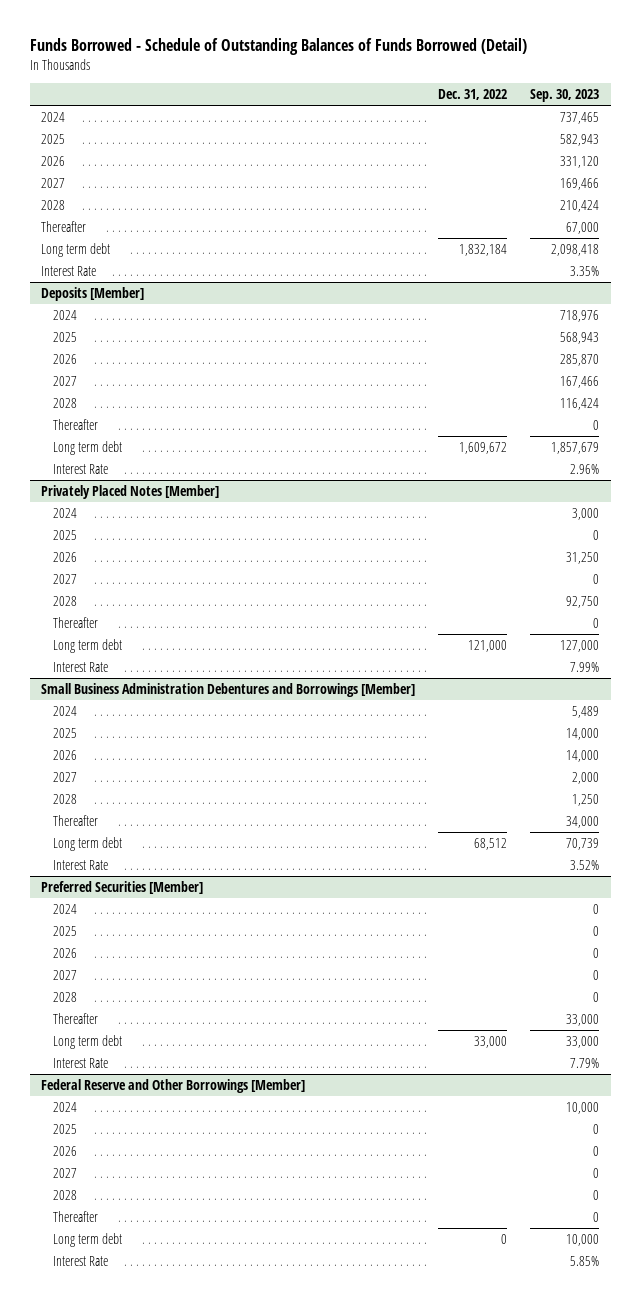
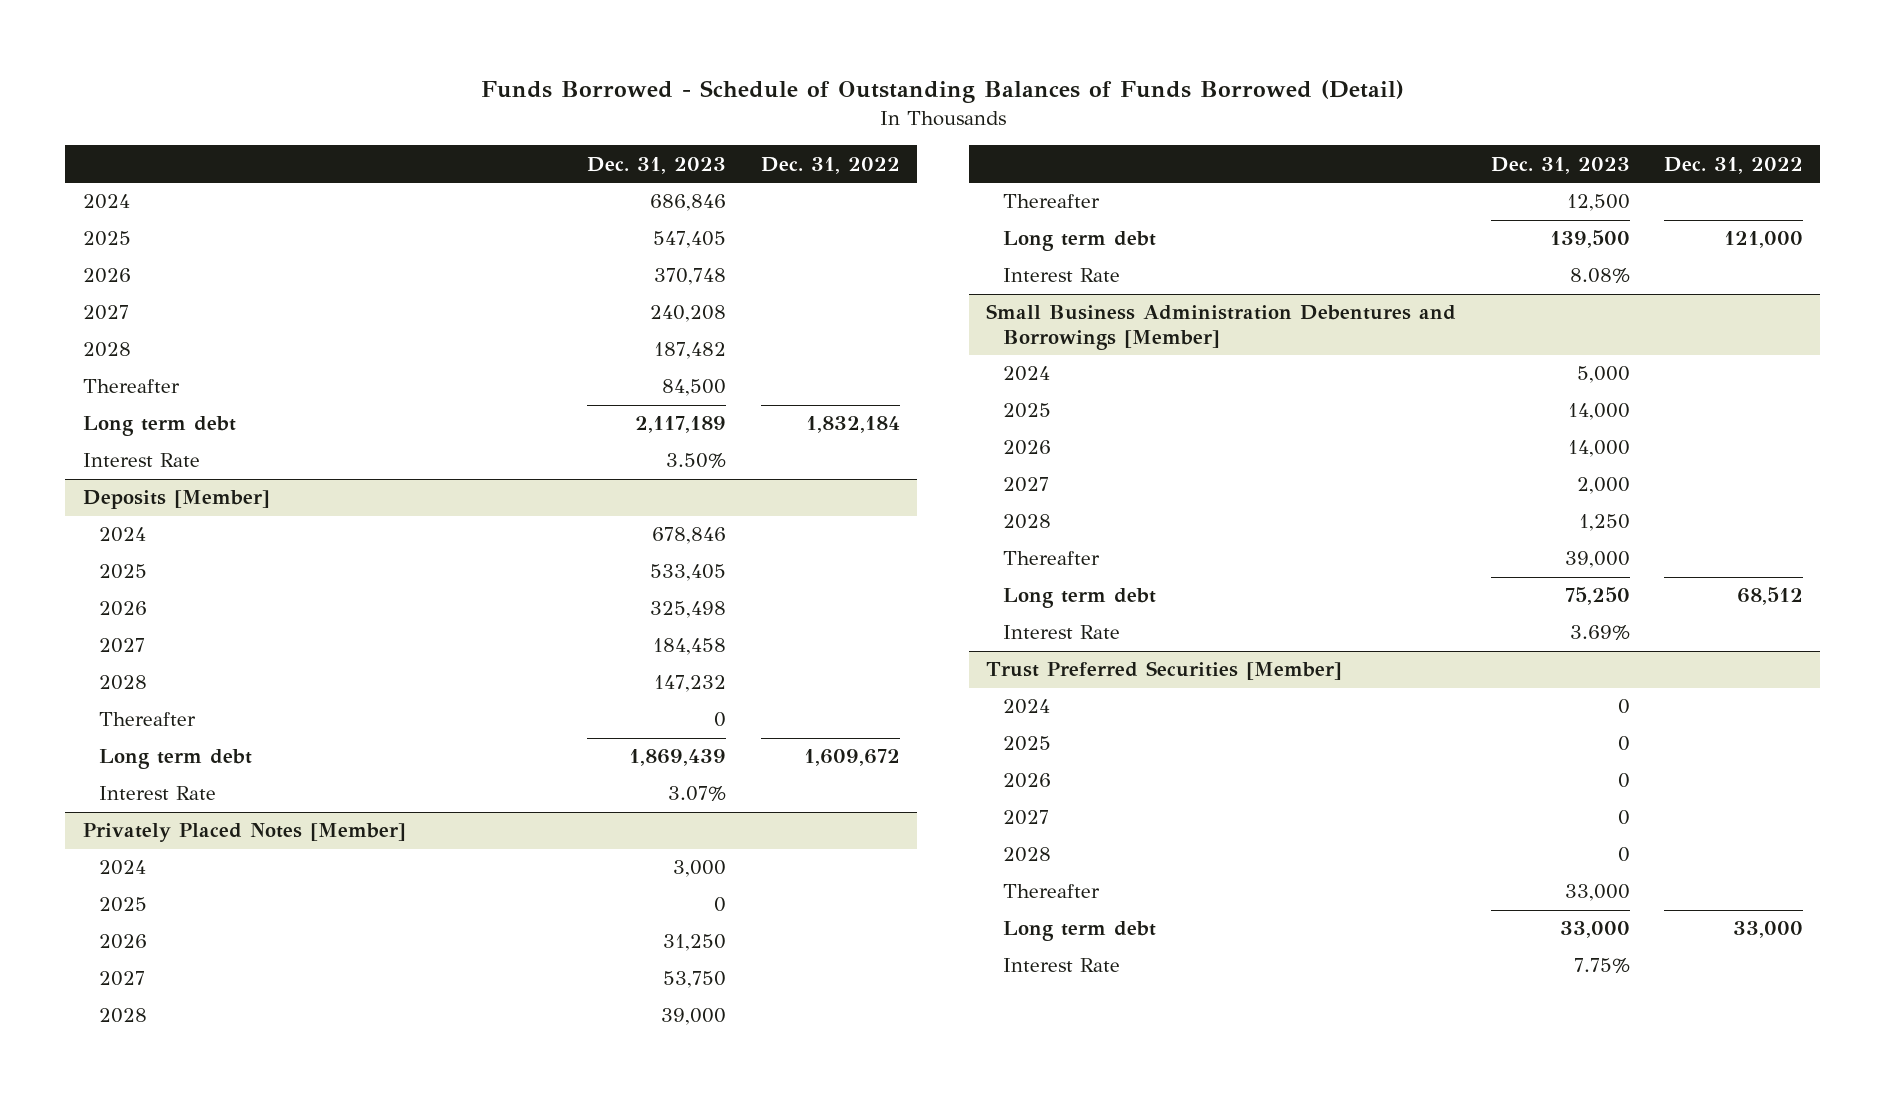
- | Dec. 31, 2022 | Sep. 30, 2023
+ | Dec. 31, 2023 | Dec. 31, 2022
- Preferred Securities [Member]
+ Trust Preferred Securities [Member]
- Federal Reserve and Other Borrowings [Member]
- 2024 | | 10,000
- 2025 | | 0
- 2026 | | 0
- 2027 | | 0
- 2028 | | 0
- Thereafter | | 0
- Long term debt | 0 | 10,000
- Interest Rate | | 5.85%

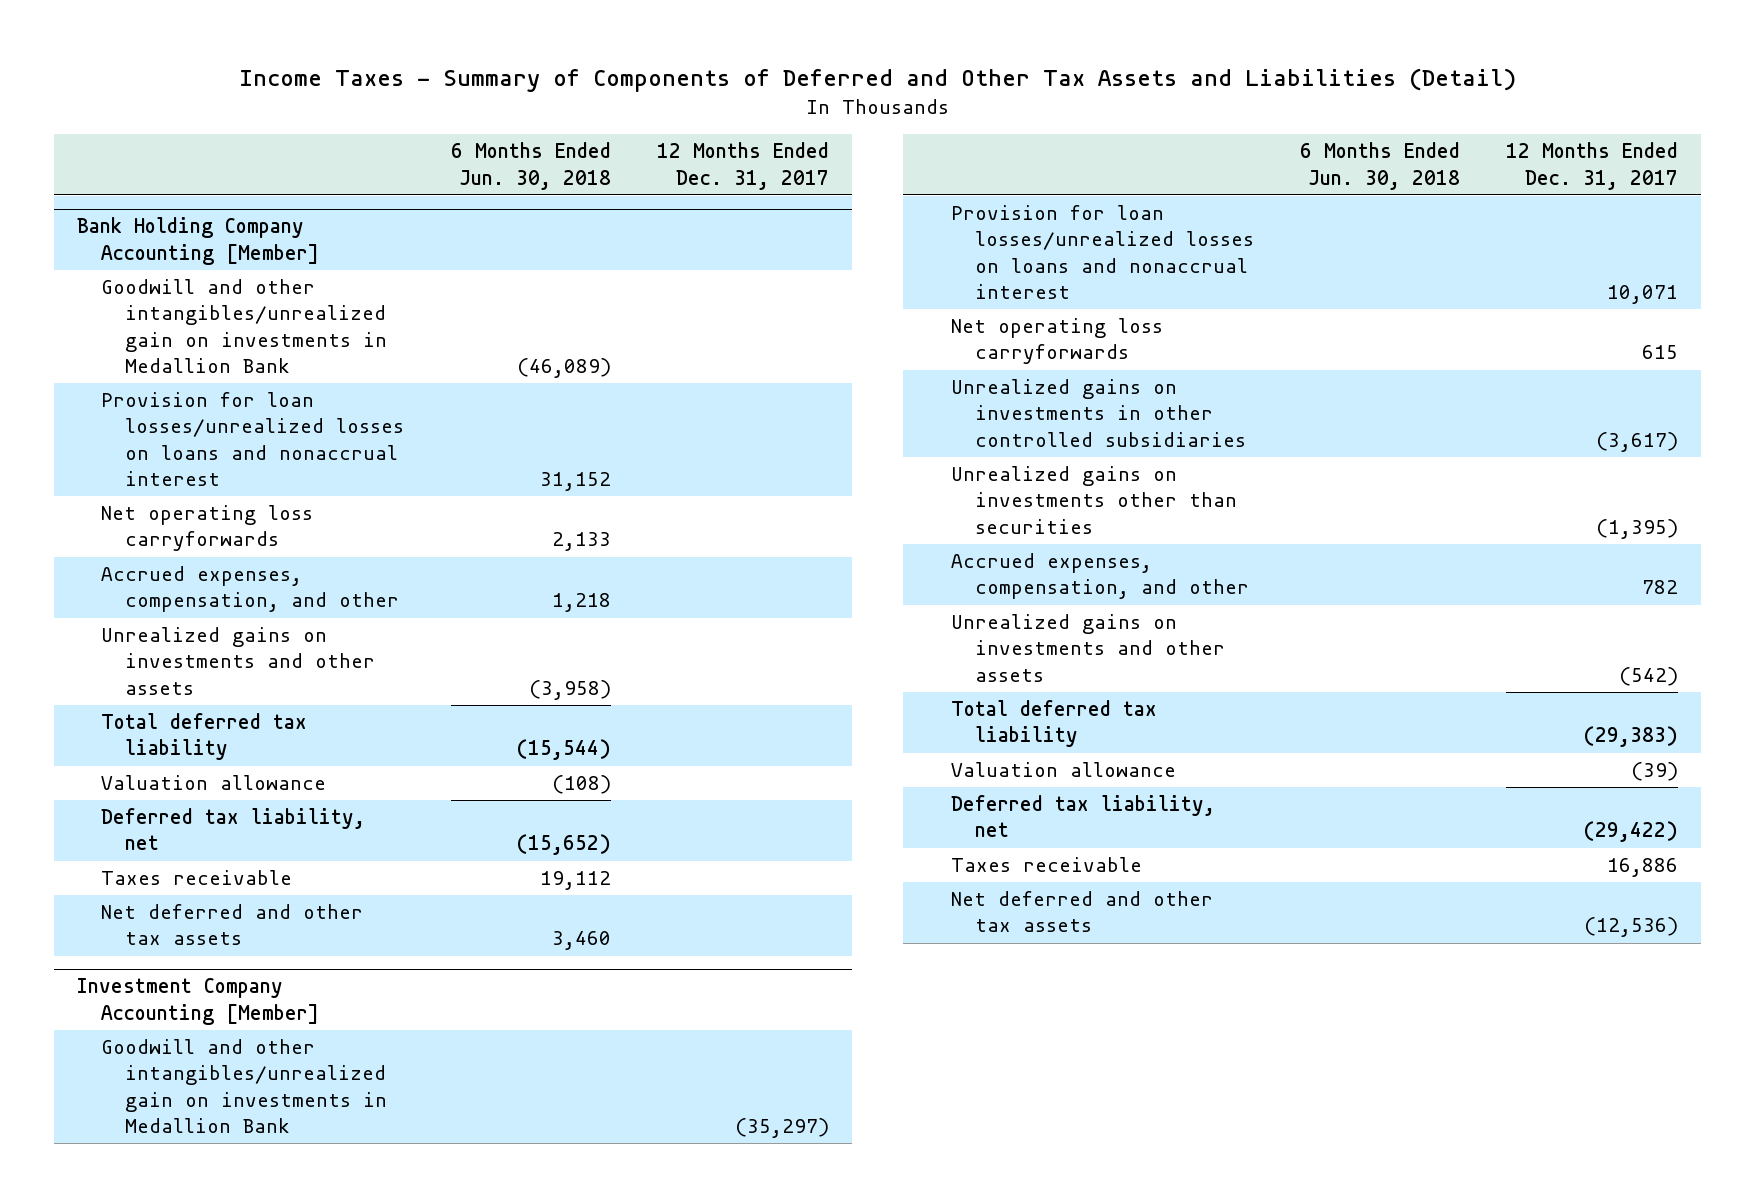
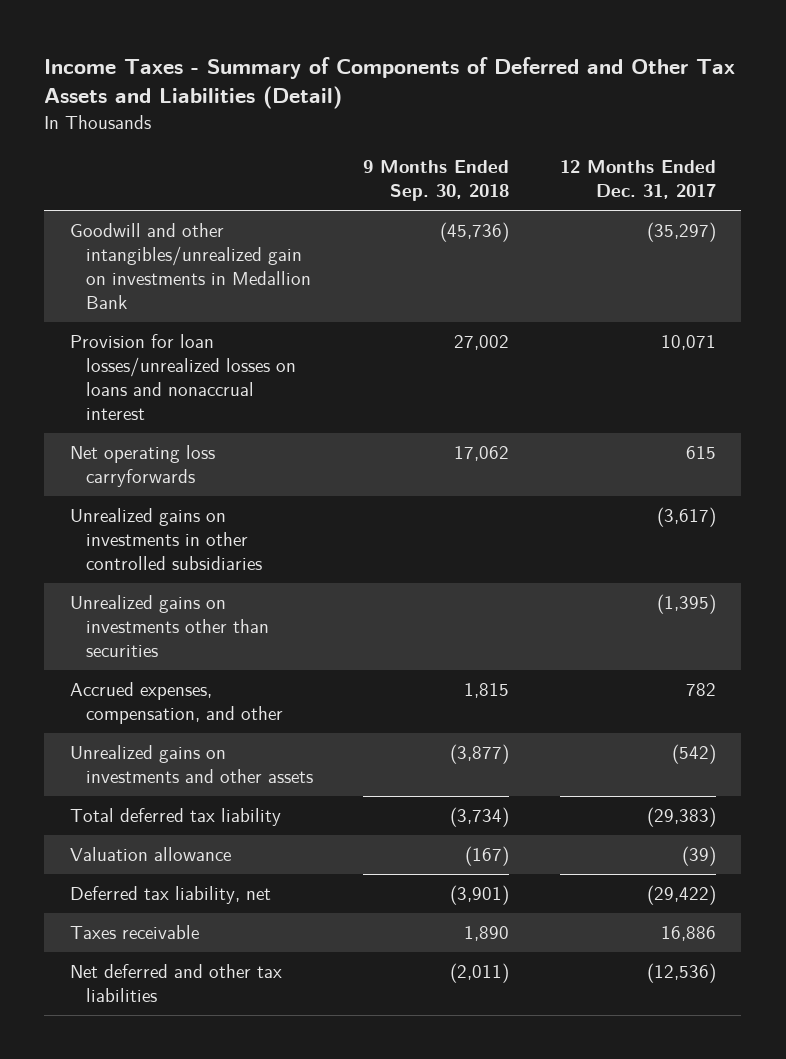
- | 6 Months Ended Jun. 30, 2018 | 12 Months Ended Dec. 31, 2017
+ | 9 Months Ended Sep. 30, 2018 | 12 Months Ended Dec. 31, 2017
- Bank Holding Company Accounting [Member]
- Goodwill and other intangibles/unrealized gain on investments in Medallion Bank | (46,089) |
- Provision for loan losses/unrealized losses on loans and nonaccrual interest | 31,152 |
- Net operating loss carryforwards | 2,133 |
- Accrued expenses, compensation, and other | 1,218 |
- Unrealized gains on investments and other assets | (3,958) |
- Total deferred tax liability | (15,544) |
- Valuation allowance | (108) |
- Deferred tax liability, net | (15,652) |
- Taxes receivable | 19,112 |
- Net deferred and other tax assets | 3,460 |
- Investment Company Accounting [Member]
- Net deferred and other tax assets | | (12,536)
+ Net deferred and other tax liabilities | (2,011) | (12,536)

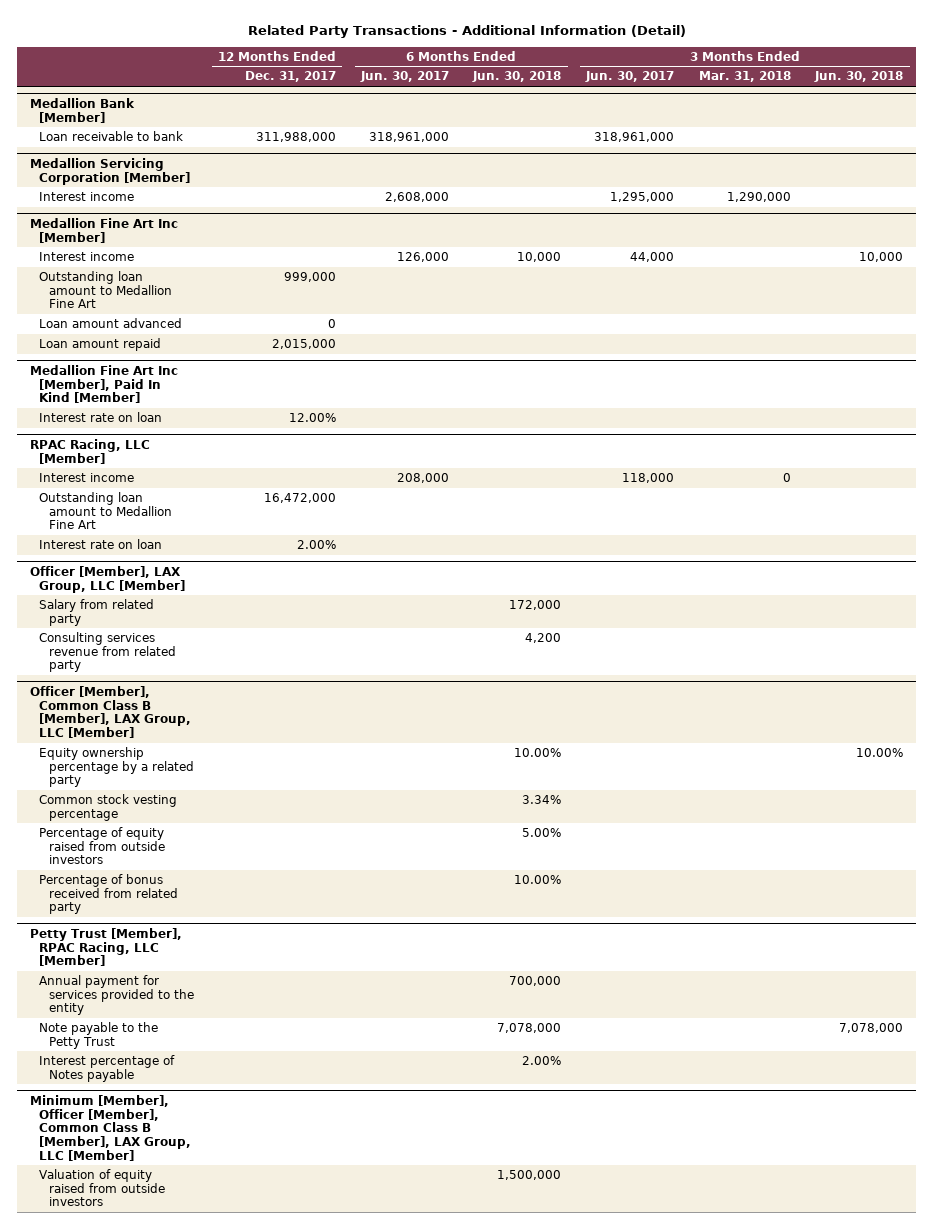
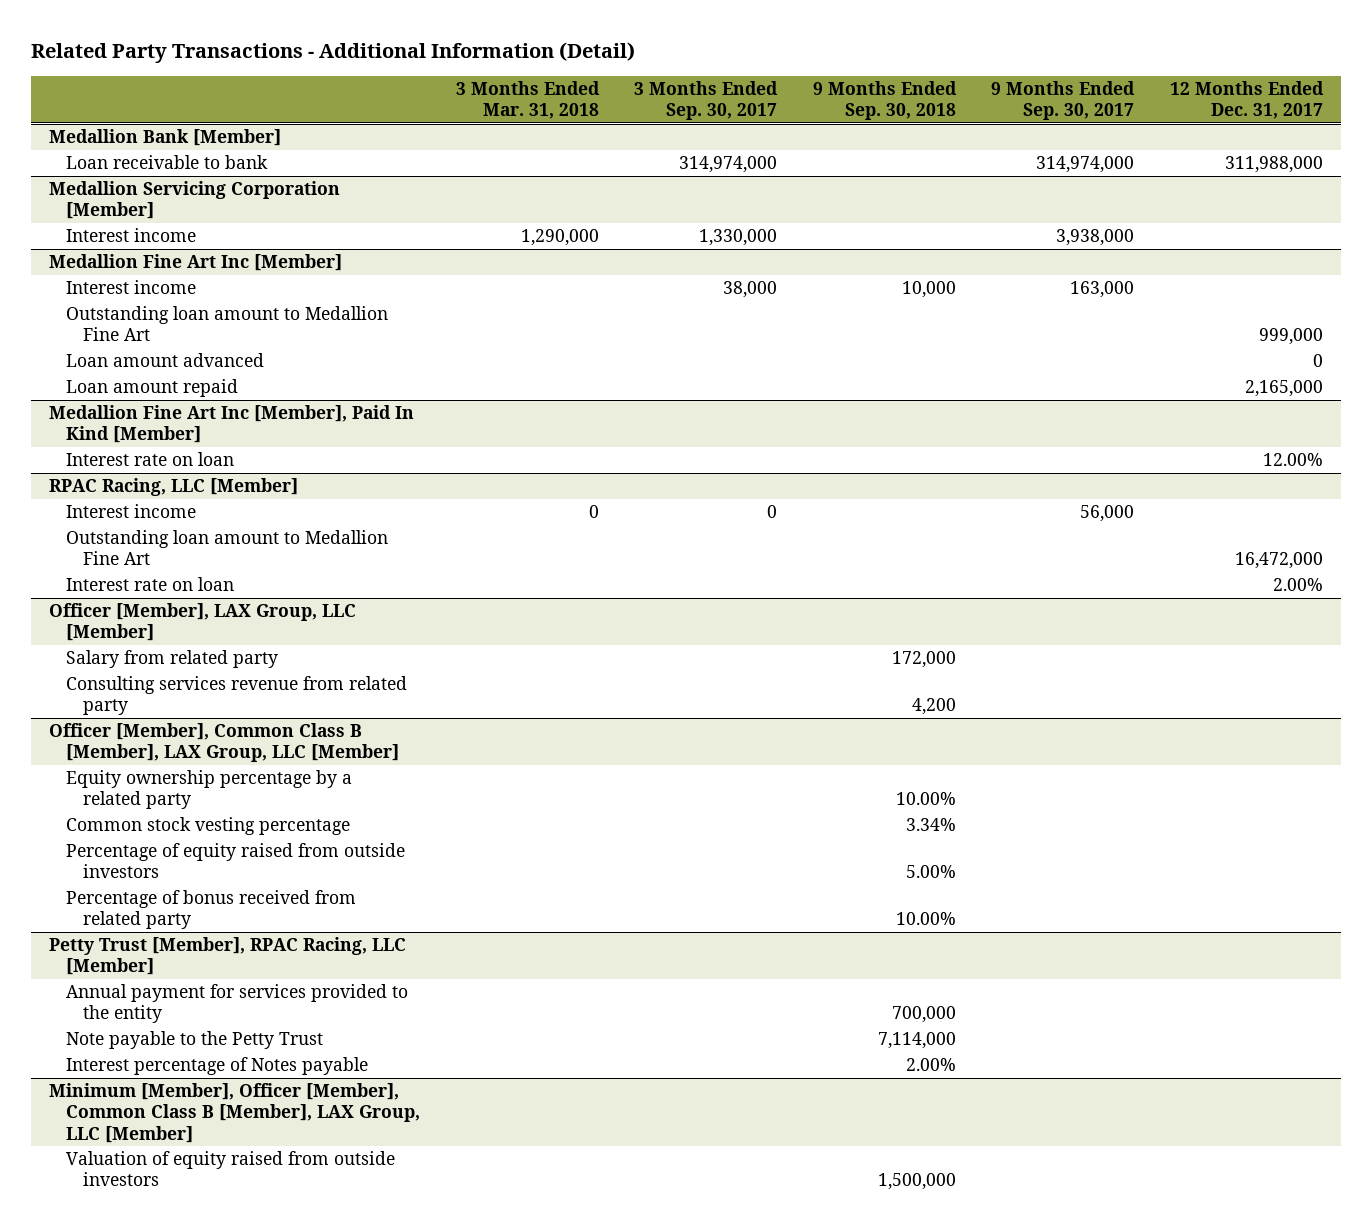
- | 12 Months Ended Dec. 31, 2017 | 6 Months Ended Jun. 30, 2017 | 6 Months Ended Jun. 30, 2018 | 3 Months Ended Jun. 30, 2017 | 3 Months Ended Mar. 31, 2018 | 3 Months Ended Jun. 30, 2018
+ | 3 Months Ended Mar. 31, 2018 | 3 Months Ended Sep. 30, 2017 | 9 Months Ended Sep. 30, 2018 | 9 Months Ended Sep. 30, 2017 | 12 Months Ended Dec. 31, 2017
@ Medallion Fine Art Inc [Member]
- Loan amount repaid | 2,015,000 | | | | |
+ Loan amount repaid | | | | | 2,165,000

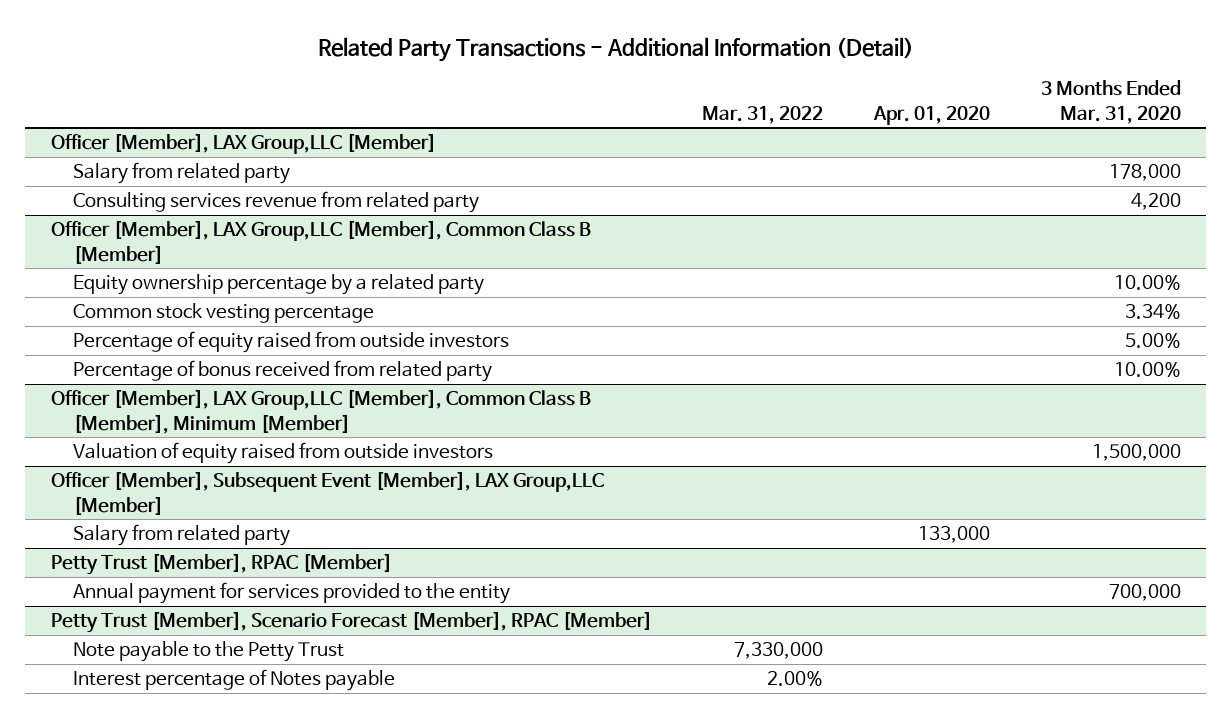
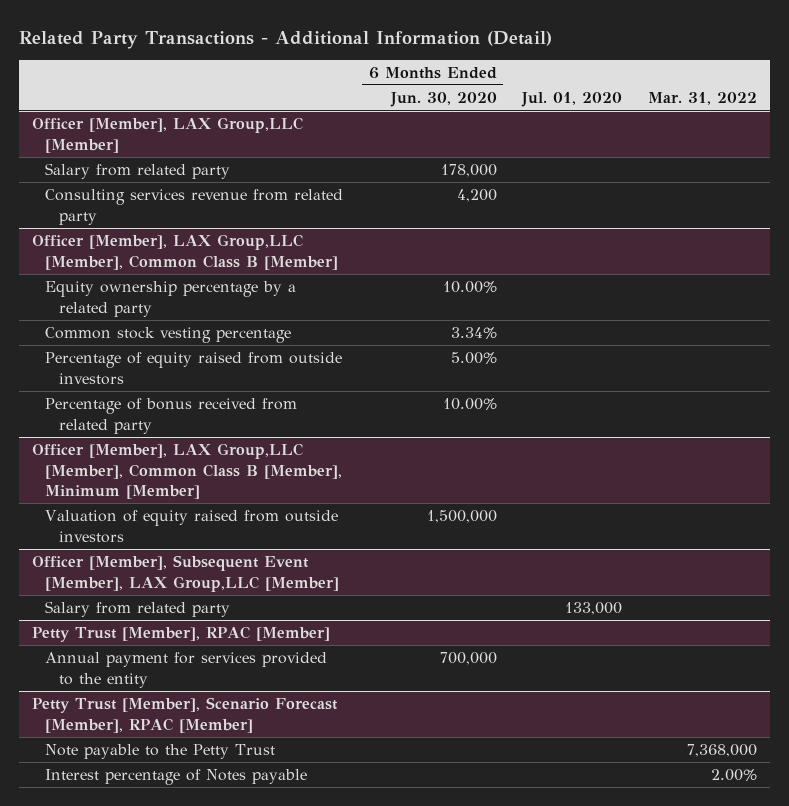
- | Mar. 31, 2022 | Apr. 01, 2020 | 3 Months Ended Mar. 31, 2020
+ | 6 Months Ended Jun. 30, 2020 | Jul. 01, 2020 | Mar. 31, 2022
@ Petty Trust [Member], Scenario Forecast [Member], RPAC [Member]
- Note payable to the Petty Trust | 7,330,000 | |
+ Note payable to the Petty Trust | | | 7,368,000

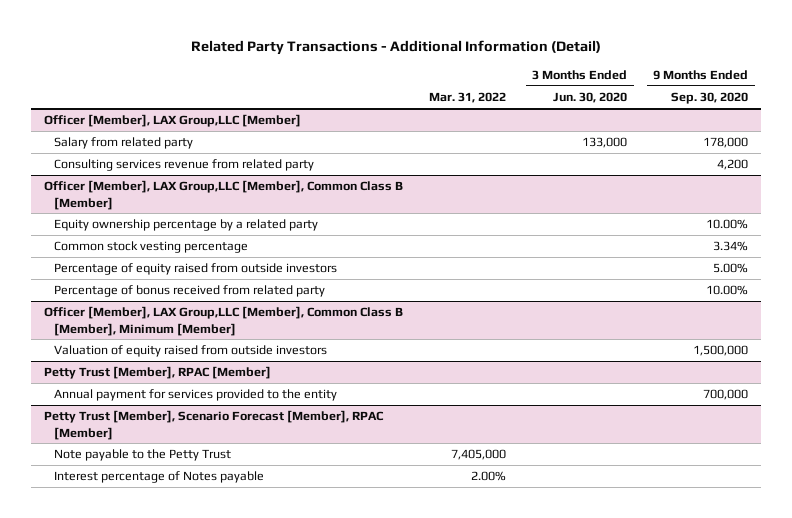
- | 6 Months Ended Jun. 30, 2020 | Jul. 01, 2020 | Mar. 31, 2022
+ | Mar. 31, 2022 | 3 Months Ended Jun. 30, 2020 | 9 Months Ended Sep. 30, 2020
- Officer [Member], Subsequent Event [Member], LAX Group,LLC [Member]
- Salary from related party | | 133,000 |
@ Petty Trust [Member], Scenario Forecast [Member], RPAC [Member]
- Note payable to the Petty Trust | | | 7,368,000
+ Note payable to the Petty Trust | 7,405,000 | |

